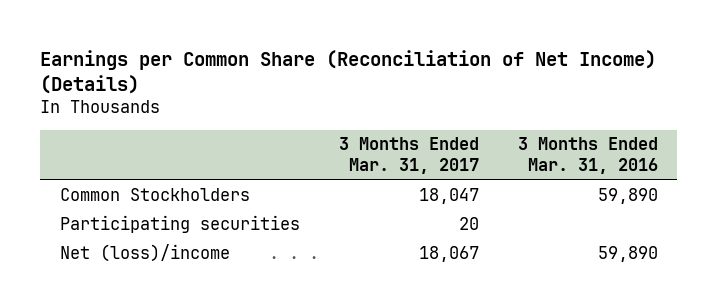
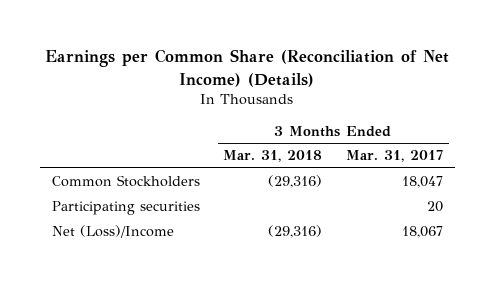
- | 3 Months Ended Mar. 31, 2017 | 3 Months Ended Mar. 31, 2016
+ | 3 Months Ended Mar. 31, 2018 | 3 Months Ended Mar. 31, 2017
- Net (loss)/income | 18,067 | 59,890
+ Net (Loss)/Income | (29,316) | 18,067

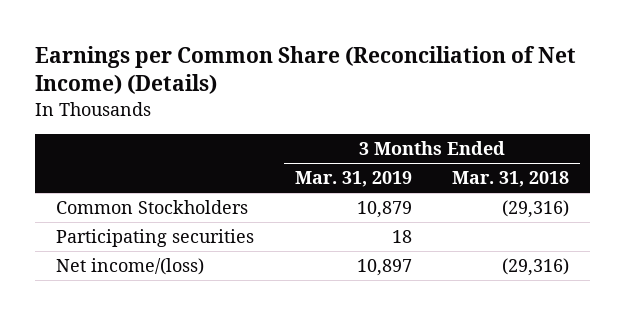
- | 3 Months Ended Mar. 31, 2018 | 3 Months Ended Mar. 31, 2017
+ | 3 Months Ended Mar. 31, 2019 | 3 Months Ended Mar. 31, 2018
- Net (Loss)/Income | (29,316) | 18,067
+ Net income/(loss) | 10,897 | (29,316)

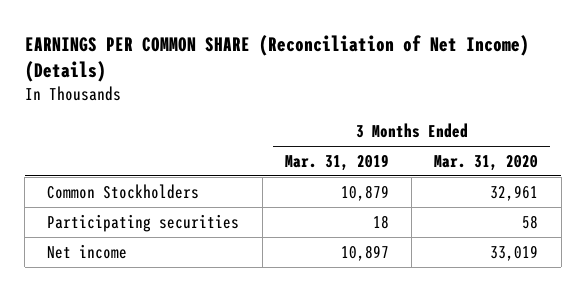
- Earnings per Common Share (Reconciliation of Net Income) (Details)
+ EARNINGS PER COMMON SHARE (Reconciliation of Net Income) (Details)
- | 3 Months Ended Mar. 31, 2019 | 3 Months Ended Mar. 31, 2018
+ | 3 Months Ended Mar. 31, 2019 | 3 Months Ended Mar. 31, 2020
- Net income/(loss) | 10,897 | (29,316)
+ Net income | 10,897 | 33,019

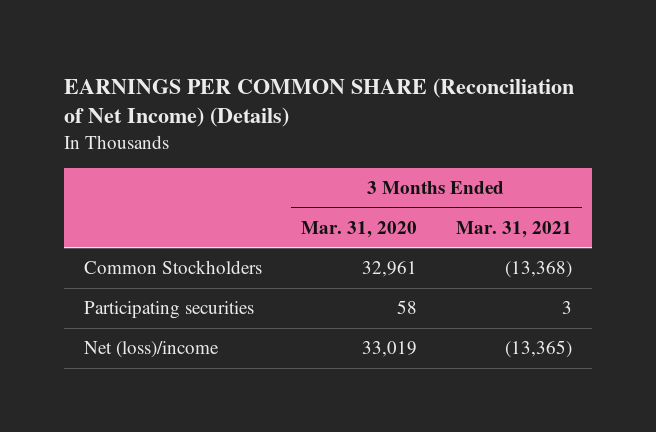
- | 3 Months Ended Mar. 31, 2019 | 3 Months Ended Mar. 31, 2020
+ | 3 Months Ended Mar. 31, 2020 | 3 Months Ended Mar. 31, 2021
- Net income | 10,897 | 33,019
+ Net (loss)/income | 33,019 | (13,365)

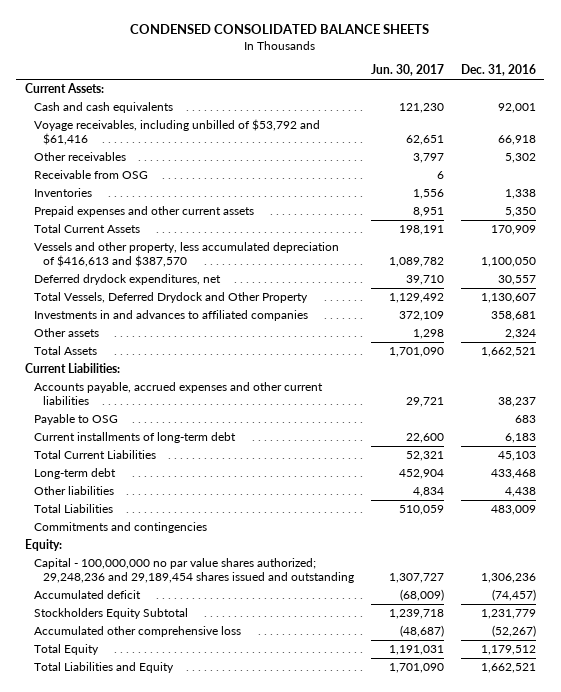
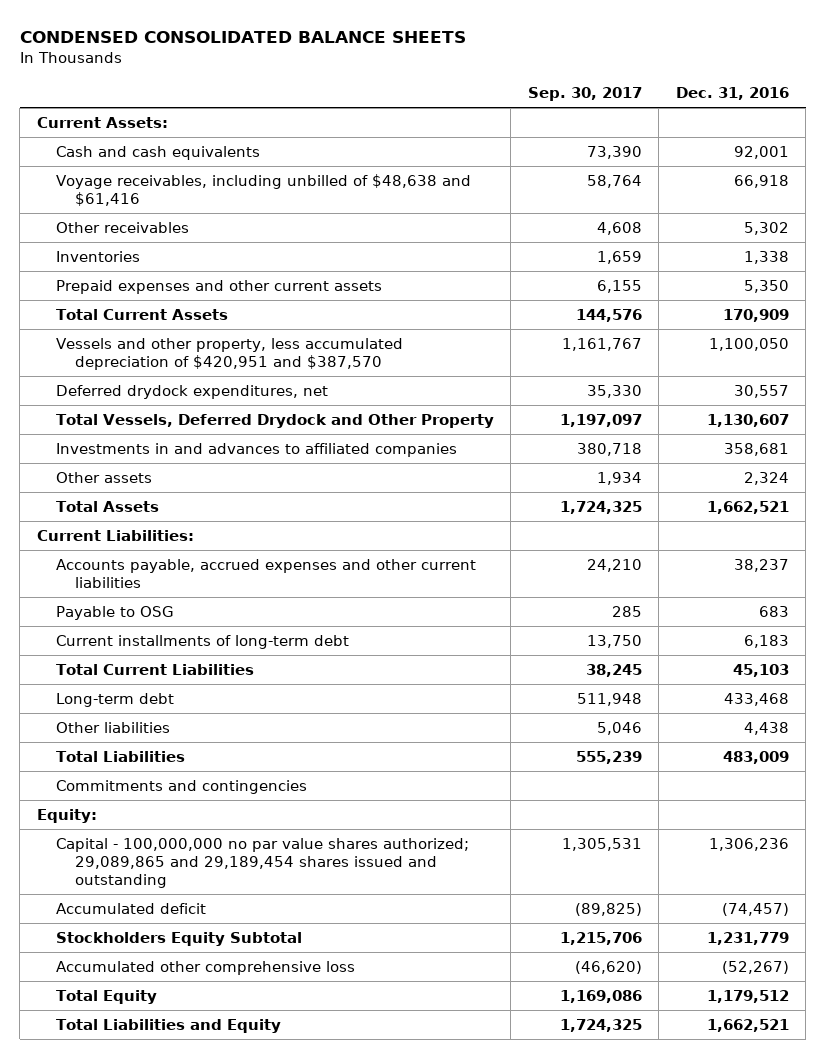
- | Jun. 30, 2017 | Dec. 31, 2016
+ | Sep. 30, 2017 | Dec. 31, 2016
- Voyage receivables, including unbilled of $53,792 and $61,416 | 62,651 | 66,918
+ Voyage receivables, including unbilled of $48,638 and $61,416 | 58,764 | 66,918
- Receivable from OSG | 6 |
- Vessels and other property, less accumulated depreciation of $416,613 and $387,570 | 1,089,782 | 1,100,050
+ Vessels and other property, less accumulated depreciation of $420,951 and $387,570 | 1,161,767 | 1,100,050
- Capital - 100,000,000 no par value shares authorized; 29,248,236 and 29,189,454 shares issued and outstanding | 1,307,727 | 1,306,236
+ Capital - 100,000,000 no par value shares authorized; 29,089,865 and 29,189,454 shares issued and outstanding | 1,305,531 | 1,306,236

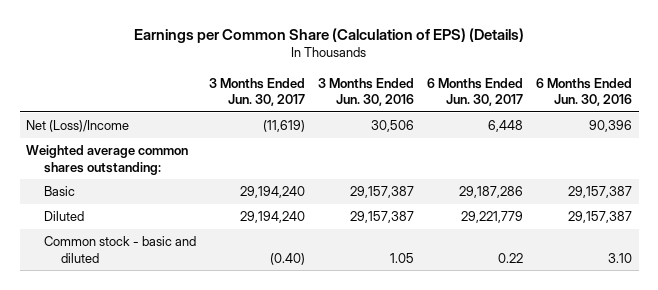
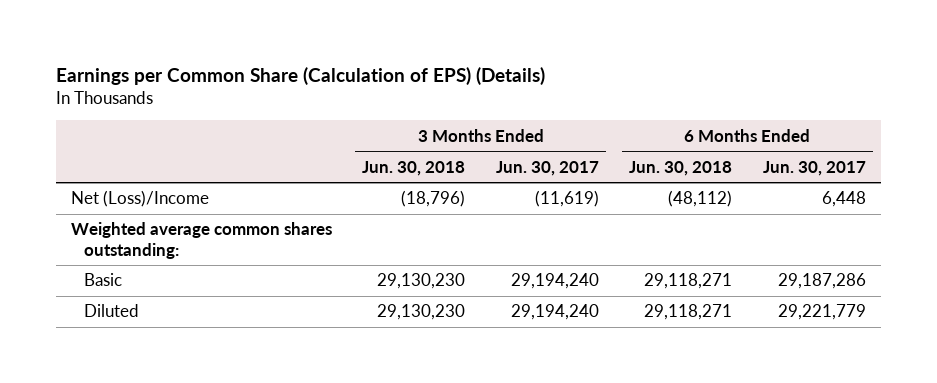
- | 3 Months Ended Jun. 30, 2017 | 3 Months Ended Jun. 30, 2016 | 6 Months Ended Jun. 30, 2017 | 6 Months Ended Jun. 30, 2016
+ | 3 Months Ended Jun. 30, 2018 | 3 Months Ended Jun. 30, 2017 | 6 Months Ended Jun. 30, 2018 | 6 Months Ended Jun. 30, 2017
- Common stock - basic and diluted | (0.40) | 1.05 | 0.22 | 3.10

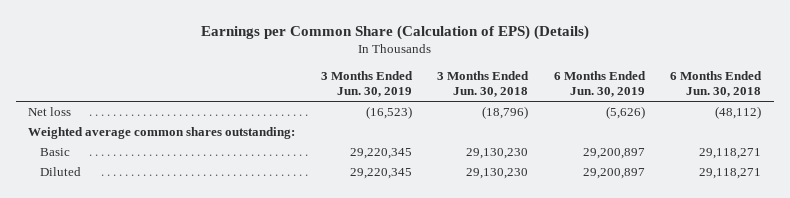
- | 3 Months Ended Jun. 30, 2018 | 3 Months Ended Jun. 30, 2017 | 6 Months Ended Jun. 30, 2018 | 6 Months Ended Jun. 30, 2017
+ | 3 Months Ended Jun. 30, 2019 | 3 Months Ended Jun. 30, 2018 | 6 Months Ended Jun. 30, 2019 | 6 Months Ended Jun. 30, 2018
- Net (Loss)/Income | (18,796) | (11,619) | (48,112) | 6,448
+ Net loss | (16,523) | (18,796) | (5,626) | (48,112)

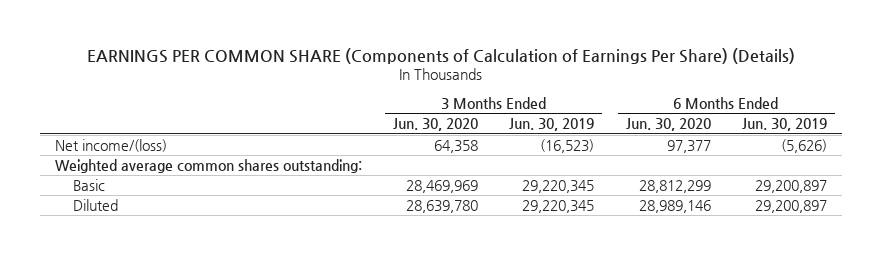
- Earnings per Common Share (Calculation of EPS) (Details)
+ EARNINGS PER COMMON SHARE (Components of Calculation of Earnings Per Share) (Details)
- | 3 Months Ended Jun. 30, 2019 | 3 Months Ended Jun. 30, 2018 | 6 Months Ended Jun. 30, 2019 | 6 Months Ended Jun. 30, 2018
+ | 3 Months Ended Jun. 30, 2020 | 3 Months Ended Jun. 30, 2019 | 6 Months Ended Jun. 30, 2020 | 6 Months Ended Jun. 30, 2019
- Net loss | (16,523) | (18,796) | (5,626) | (48,112)
+ Net income/(loss) | 64,358 | (16,523) | 97,377 | (5,626)

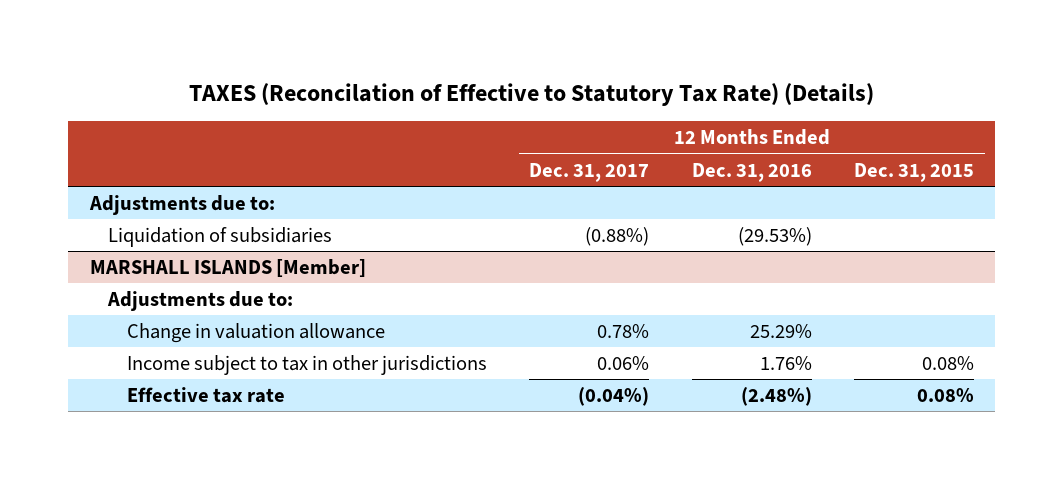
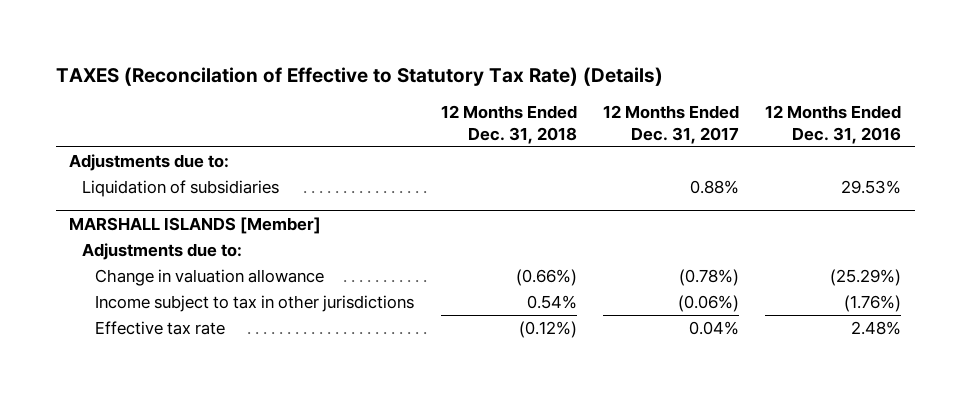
- | 12 Months Ended Dec. 31, 2017 | 12 Months Ended Dec. 31, 2016 | 12 Months Ended Dec. 31, 2015
+ | 12 Months Ended Dec. 31, 2018 | 12 Months Ended Dec. 31, 2017 | 12 Months Ended Dec. 31, 2016
- Liquidation of subsidiaries | (0.88%) | (29.53%) |
+ Liquidation of subsidiaries | | 0.88% | 29.53%
@ MARSHALL ISLANDS [Member]
- Change in valuation allowance | 0.78% | 25.29% |
- Income subject to tax in other jurisdictions | 0.06% | 1.76% | 0.08%
- Effective tax rate | (0.04%) | (2.48%) | 0.08%
+ Change in valuation allowance | (0.66%) | (0.78%) | (25.29%)
+ Income subject to tax in other jurisdictions | 0.54% | (0.06%) | (1.76%)
+ Effective tax rate | (0.12%) | 0.04% | 2.48%

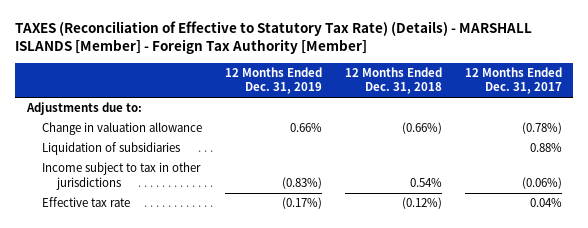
- TAXES (Reconcilation of Effective to Statutory Tax Rate) (Details)
+ TAXES (Reconciliation of Effective to Statutory Tax Rate) (Details) - MARSHALL ISLANDS [Member] - Foreign Tax Authority [Member]
- | 12 Months Ended Dec. 31, 2018 | 12 Months Ended Dec. 31, 2017 | 12 Months Ended Dec. 31, 2016
+ | 12 Months Ended Dec. 31, 2019 | 12 Months Ended Dec. 31, 2018 | 12 Months Ended Dec. 31, 2017
- MARSHALL ISLANDS [Member]
- Adjustments due to:
moved down: Liquidation of subsidiaries | | | 0.88%

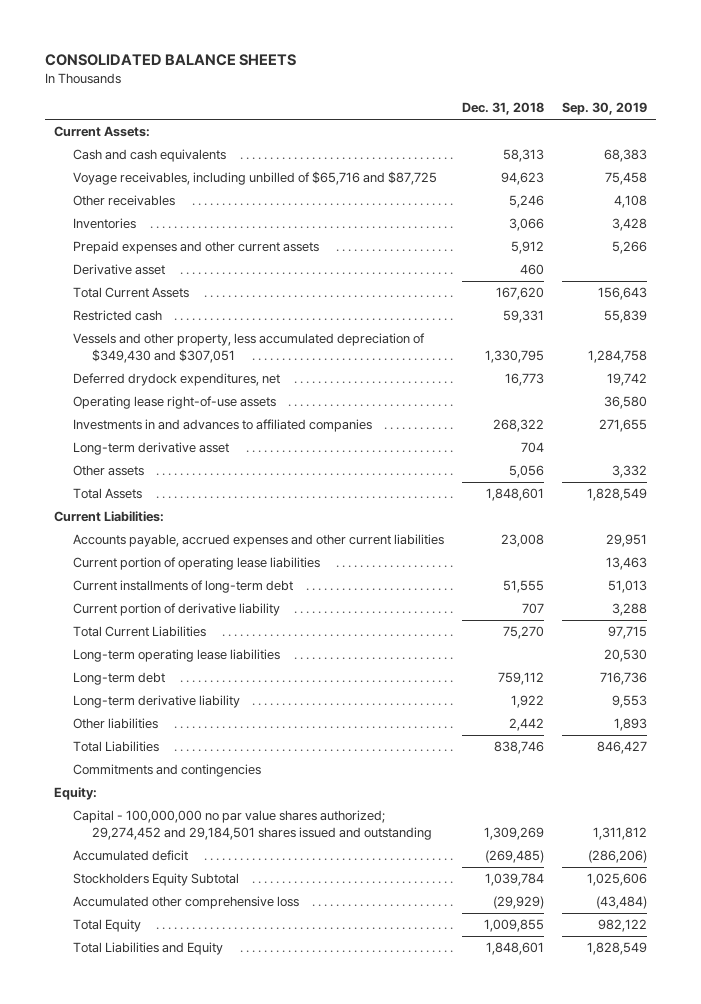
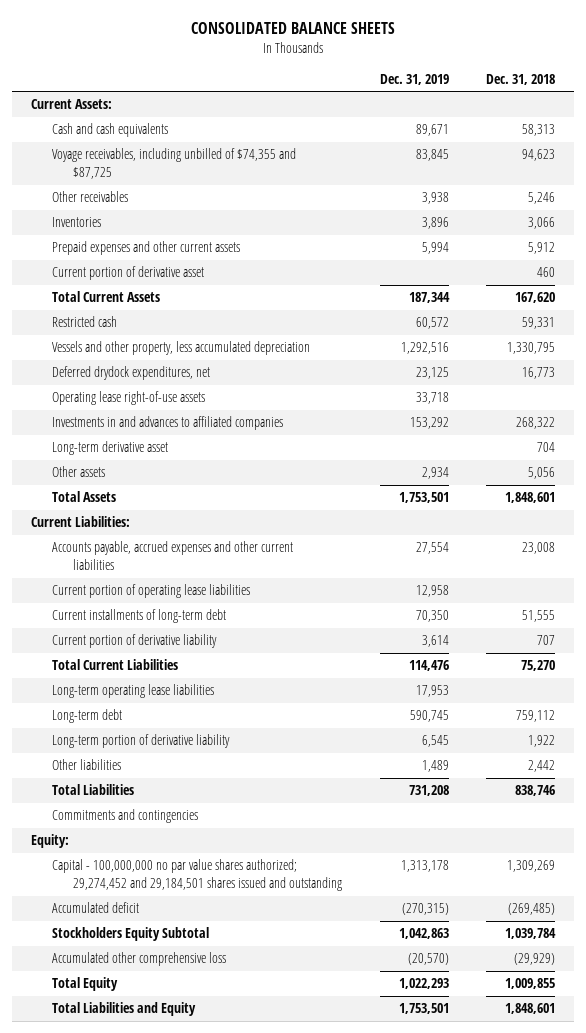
- | Dec. 31, 2018 | Sep. 30, 2019
+ | Dec. 31, 2019 | Dec. 31, 2018
- Voyage receivables, including unbilled of $65,716 and $87,725 | 94,623 | 75,458
+ Voyage receivables, including unbilled of $74,355 and $87,725 | 83,845 | 94,623
- Derivative asset | 460 |
+ Current portion of derivative asset | | 460
- Vessels and other property, less accumulated depreciation of $349,430 and $307,051 | 1,330,795 | 1,284,758
+ Vessels and other property, less accumulated depreciation | 1,292,516 | 1,330,795
- Long-term derivative liability | 1,922 | 9,553
+ Long-term portion of derivative liability | 6,545 | 1,922

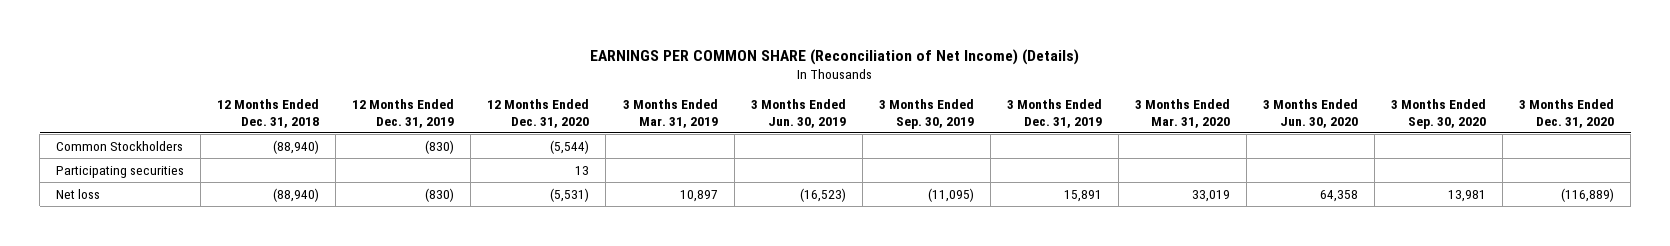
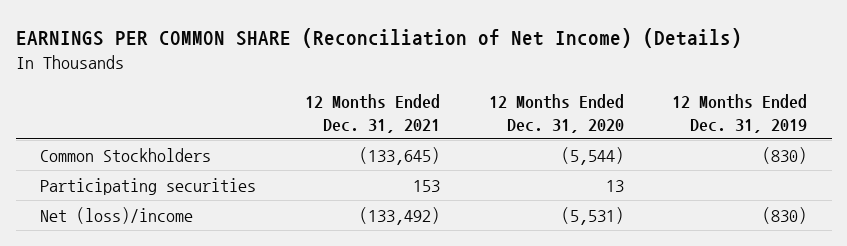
- | 12 Months Ended Dec. 31, 2018 | 12 Months Ended Dec. 31, 2019 | 12 Months Ended Dec. 31, 2020 | 3 Months Ended Mar. 31, 2019 | 3 Months Ended Jun. 30, 2019 | 3 Months Ended Sep. 30, 2019 | 3 Months Ended Dec. 31, 2019 | 3 Months Ended Mar. 31, 2020 | 3 Months Ended Jun. 30, 2020 | 3 Months Ended Sep. 30, 2020 | 3 Months Ended Dec. 31, 2020
+ | 12 Months Ended Dec. 31, 2021 | 12 Months Ended Dec. 31, 2020 | 12 Months Ended Dec. 31, 2019
- Net loss | (88,940) | (830) | (5,531) | 10,897 | (16,523) | (11,095) | 15,891 | 33,019 | 64,358 | 13,981 | (116,889)
+ Net (loss)/income | (133,492) | (5,531) | (830)

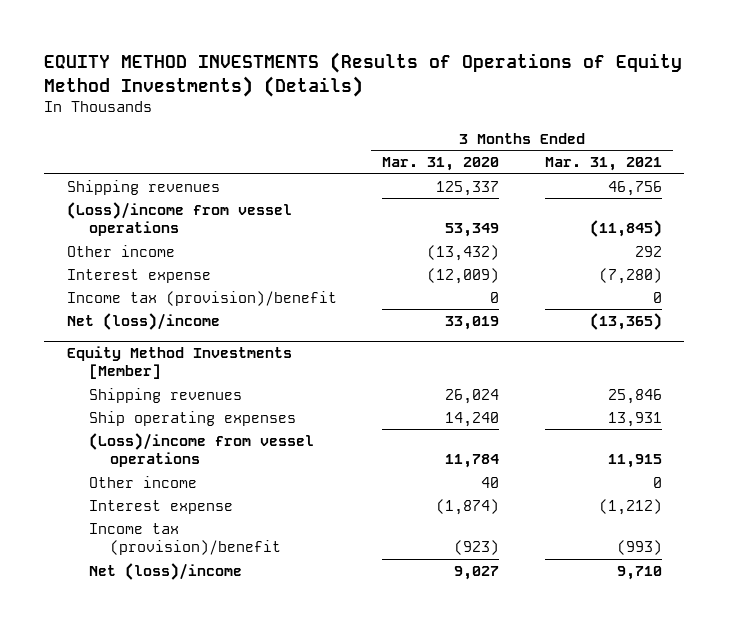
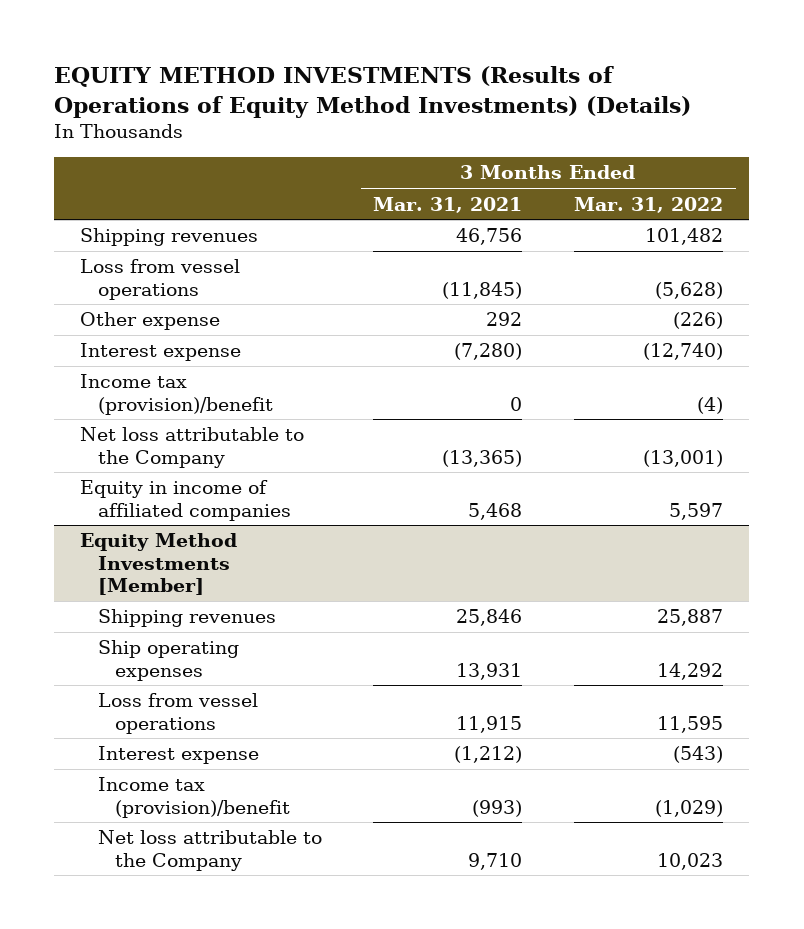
- | 3 Months Ended Mar. 31, 2020 | 3 Months Ended Mar. 31, 2021
+ | 3 Months Ended Mar. 31, 2021 | 3 Months Ended Mar. 31, 2022
- (Loss)/income from vessel operations | 53,349 | (11,845)
- Other income | (13,432) | 292
+ Loss from vessel operations | (11,845) | (5,628)
+ Other expense | 292 | (226)
- Net (loss)/income | 33,019 | (13,365)
+ Net loss attributable to the Company | (13,365) | (13,001)
+ Equity in income of affiliated companies | 5,468 | 5,597
@ Equity Method Investments [Member]
- (Loss)/income from vessel operations | 11,784 | 11,915
- Other income | 40 | 0
+ Loss from vessel operations | 11,915 | 11,595
- Net (loss)/income | 9,027 | 9,710
+ Net loss attributable to the Company | 9,710 | 10,023

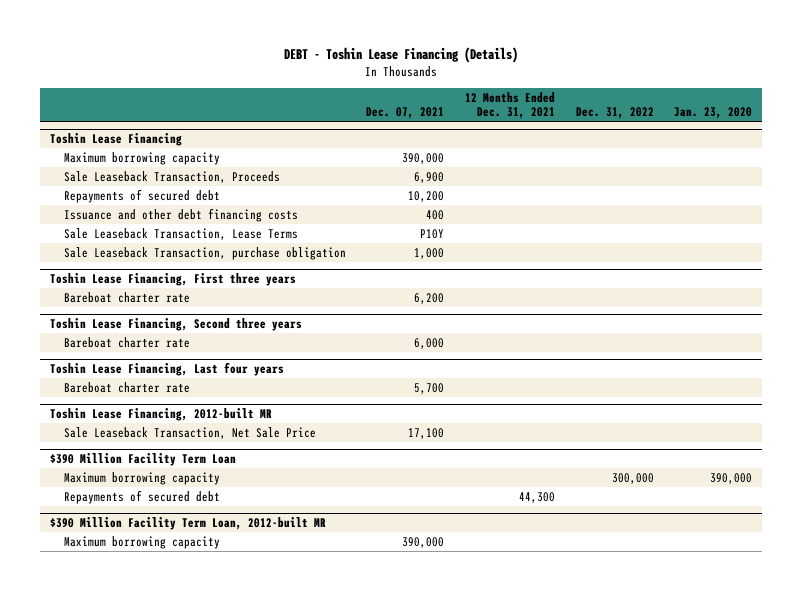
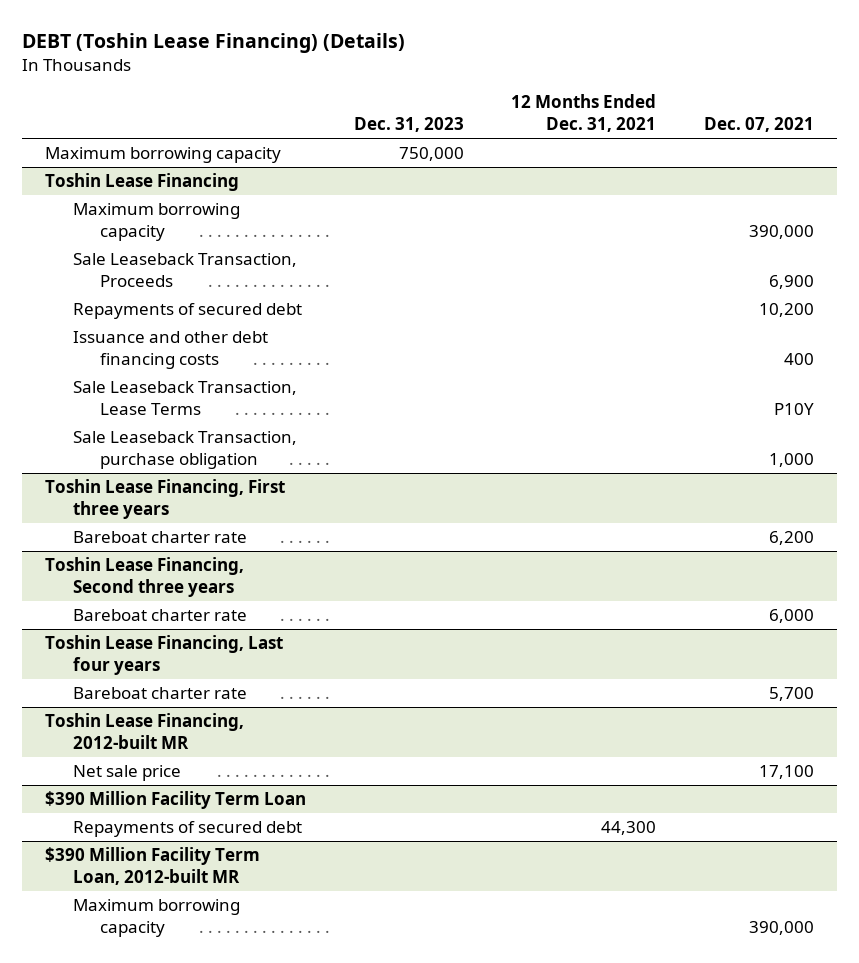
- DEBT - Toshin Lease Financing (Details)
+ DEBT (Toshin Lease Financing) (Details)
- | Dec. 07, 2021 | 12 Months Ended Dec. 31, 2021 | Dec. 31, 2022 | Jan. 23, 2020
+ | Dec. 31, 2023 | 12 Months Ended Dec. 31, 2021 | Dec. 07, 2021
+ Maximum borrowing capacity | 750,000 | |
@ Toshin Lease Financing, 2012-built MR
- Sale Leaseback Transaction, Net Sale Price | 17,100 | | |
+ Net sale price | | | 17,100
@ $390 Million Facility Term Loan
- Maximum borrowing capacity | | | 300,000 | 390,000

